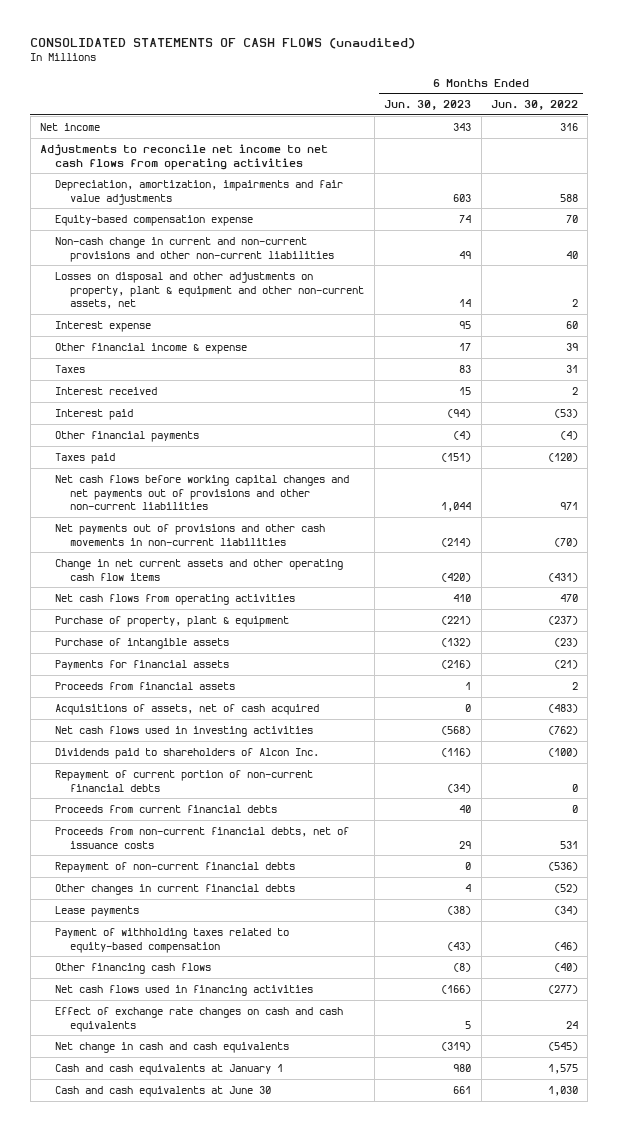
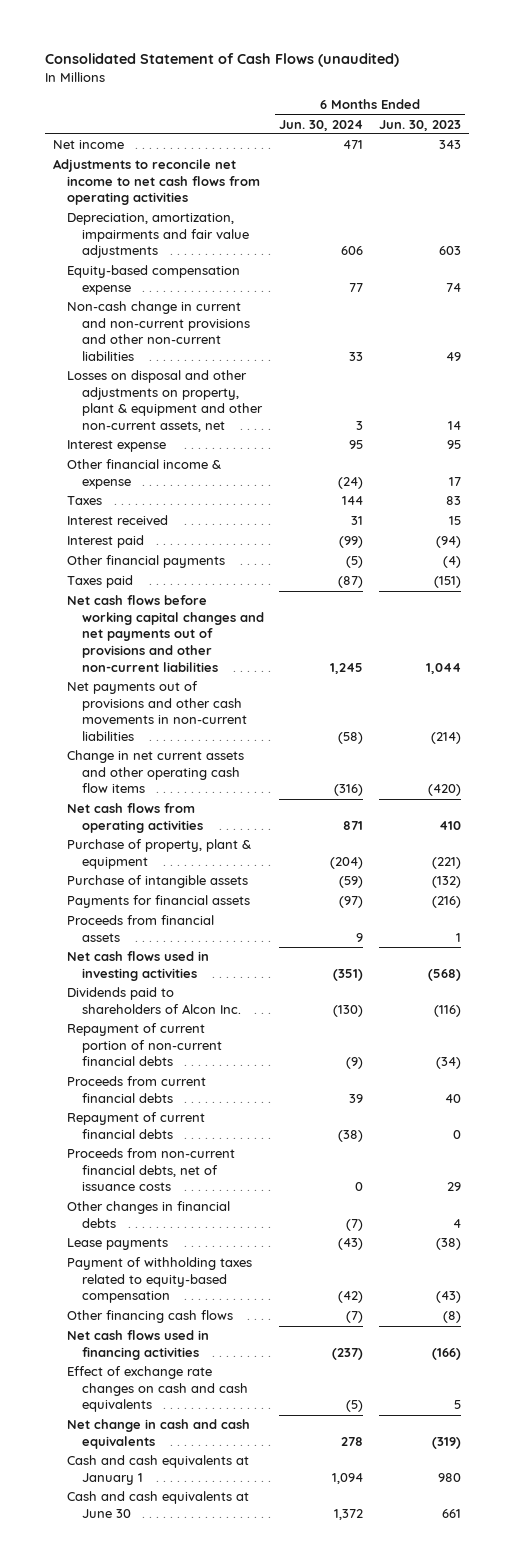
- CONSOLIDATED STATEMENTS OF CASH FLOWS (unaudited)
+ Consolidated Statement of Cash Flows (unaudited)
- | 6 Months Ended Jun. 30, 2023 | 6 Months Ended Jun. 30, 2022
+ | 6 Months Ended Jun. 30, 2024 | 6 Months Ended Jun. 30, 2023
- Acquisitions of assets, net of cash acquired | 0 | (483)
+ Repayment of current financial debts | (38) | 0
- Repayment of non-current financial debts | 0 | (536)
- Other changes in current financial debts | 4 | (52)
+ Other changes in financial debts | (7) | 4

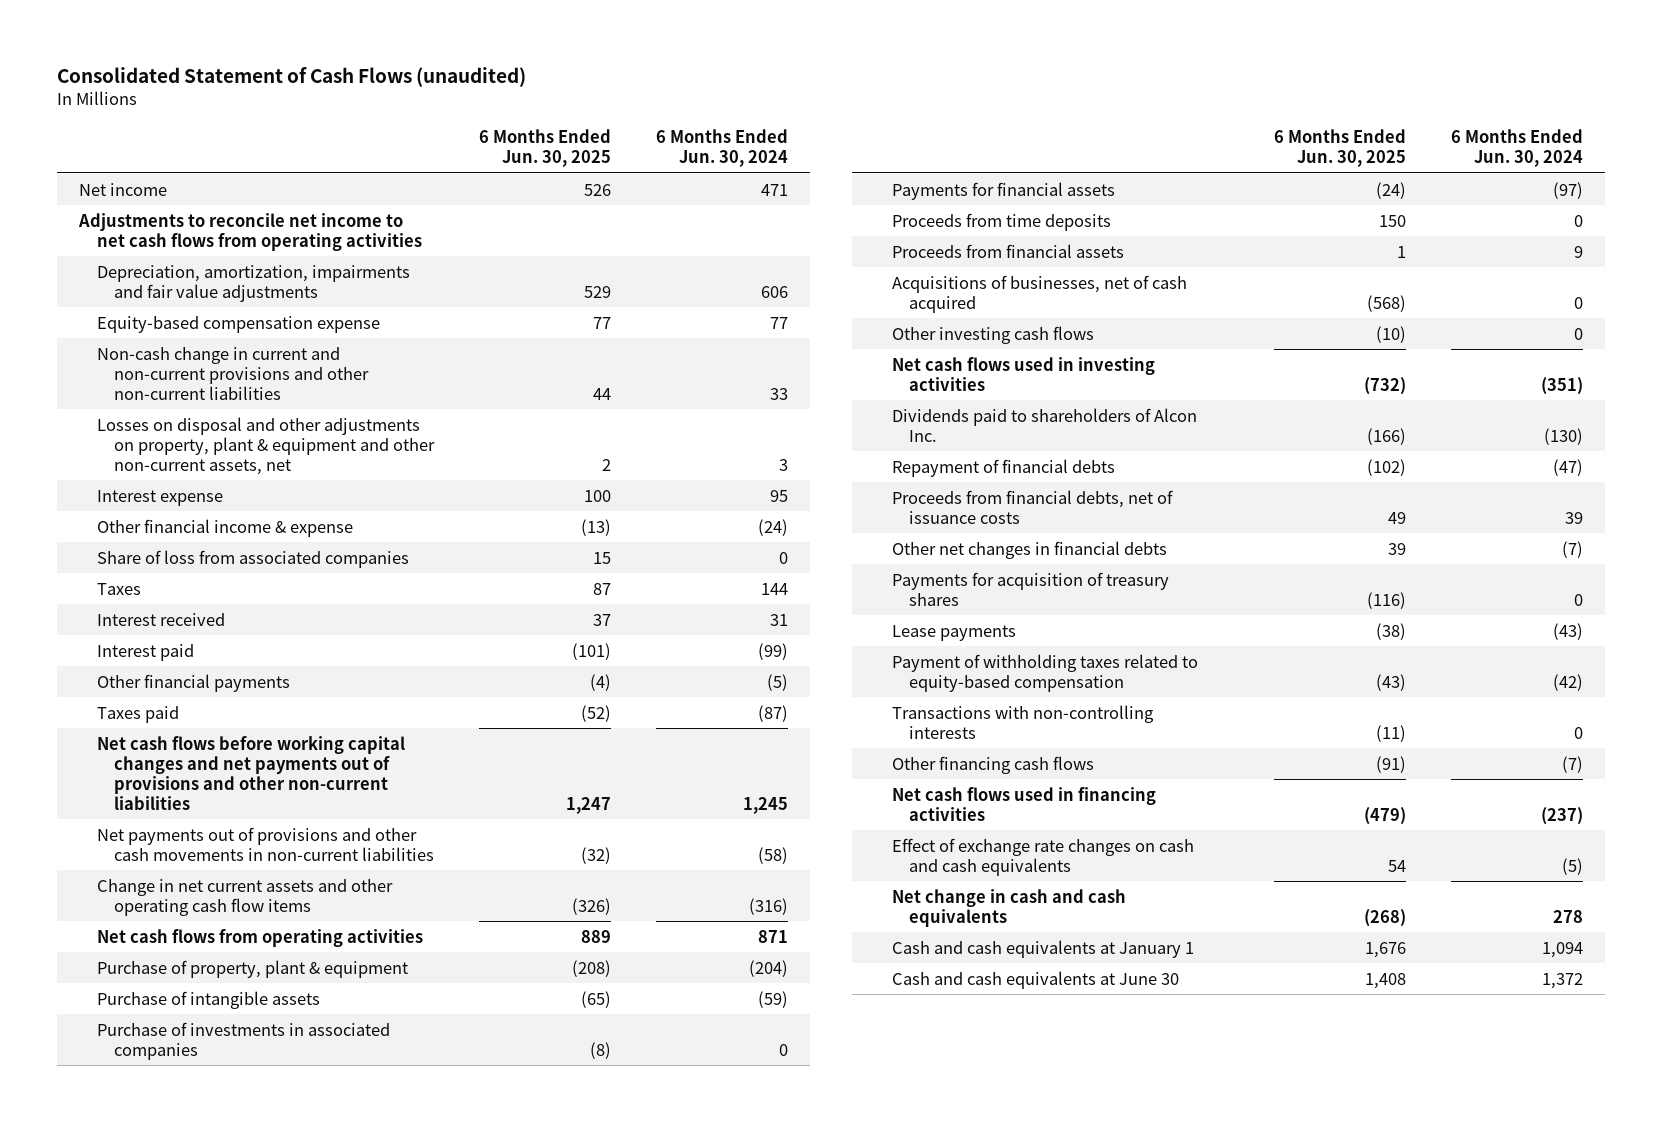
- | 6 Months Ended Jun. 30, 2024 | 6 Months Ended Jun. 30, 2023
+ | 6 Months Ended Jun. 30, 2025 | 6 Months Ended Jun. 30, 2024
+ Share of loss from associated companies | 15 | 0
+ Purchase of investments in associated companies | (8) | 0
+ Proceeds from time deposits | 150 | 0
+ Acquisitions of businesses, net of cash acquired | (568) | 0
+ Other investing cash flows | (10) | 0
- Repayment of current portion of non-current financial debts | (9) | (34)
- Proceeds from current financial debts | 39 | 40
- Repayment of current financial debts | (38) | 0
- Proceeds from non-current financial debts, net of issuance costs | 0 | 29
- Other changes in financial debts | (7) | 4
+ Repayment of financial debts | (102) | (47)
+ Proceeds from financial debts, net of issuance costs | 49 | 39
+ Other net changes in financial debts | 39 | (7)
+ Payments for acquisition of treasury shares | (116) | 0
+ Transactions with non-controlling interests | (11) | 0

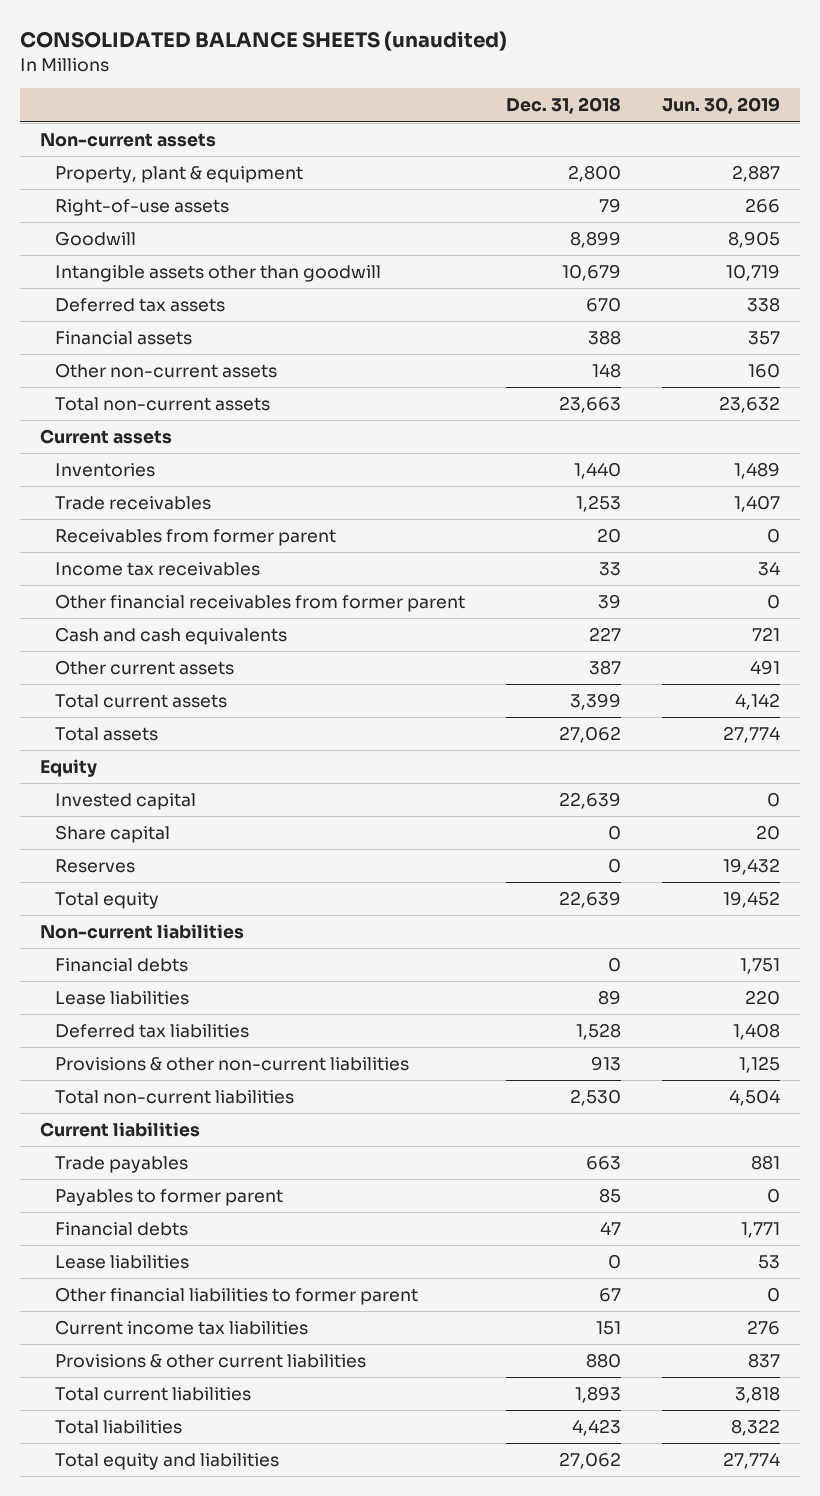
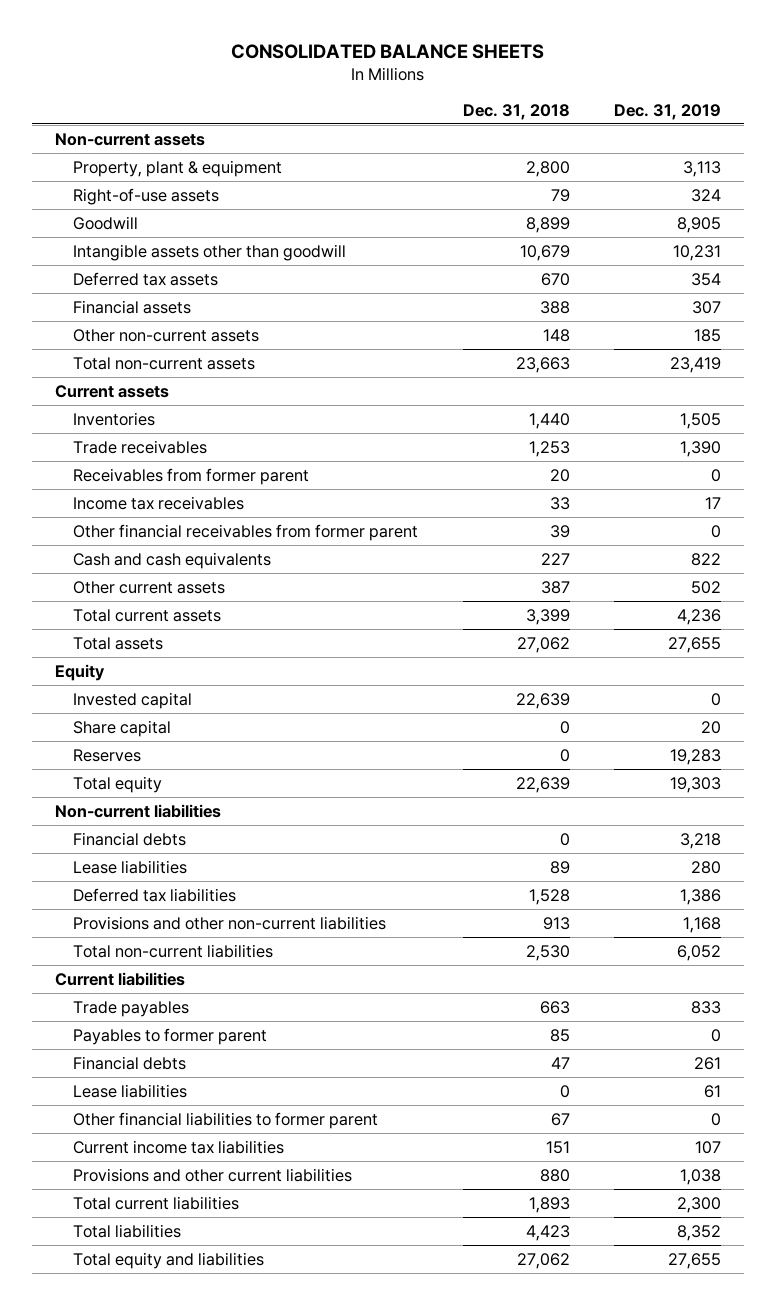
- CONSOLIDATED BALANCE SHEETS (unaudited)
+ CONSOLIDATED BALANCE SHEETS
- | Dec. 31, 2018 | Jun. 30, 2019
+ | Dec. 31, 2018 | Dec. 31, 2019
- Provisions & other non-current liabilities | 913 | 1,125
+ Provisions and other non-current liabilities | 913 | 1,168
- Provisions & other current liabilities | 880 | 837
+ Provisions and other current liabilities | 880 | 1,038

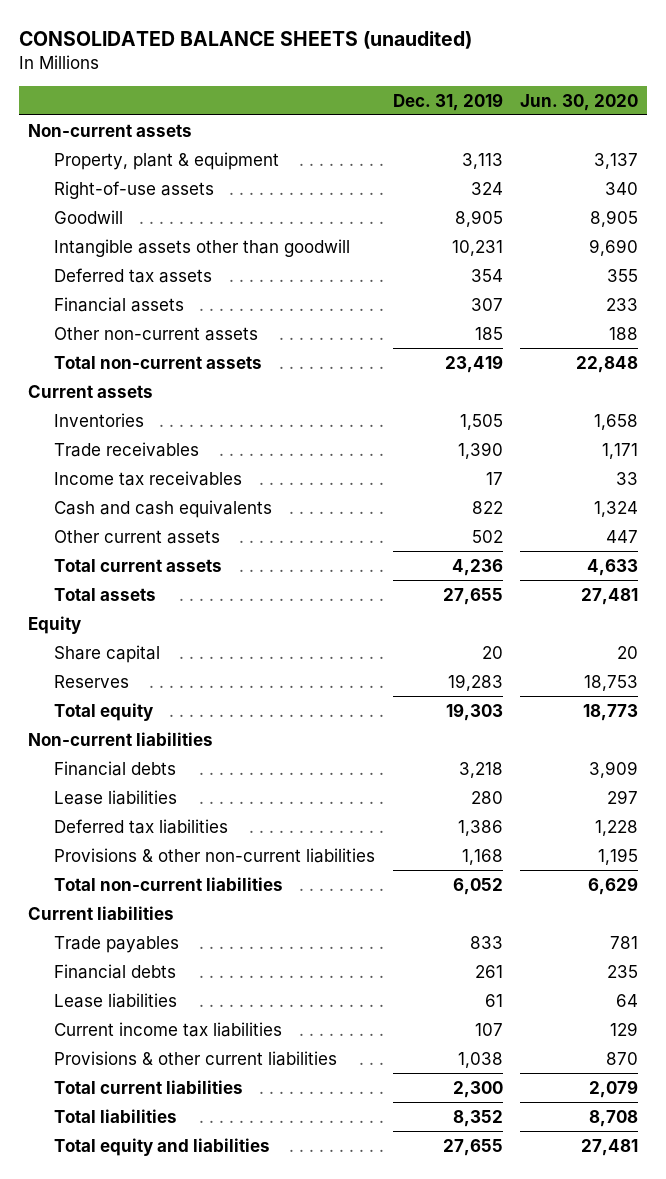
- CONSOLIDATED BALANCE SHEETS
+ CONSOLIDATED BALANCE SHEETS (unaudited)
- | Dec. 31, 2018 | Dec. 31, 2019
+ | Dec. 31, 2019 | Jun. 30, 2020
- Receivables from former parent | 20 | 0
- Other financial receivables from former parent | 39 | 0
- Invested capital | 22,639 | 0
- Provisions and other non-current liabilities | 913 | 1,168
+ Provisions & other non-current liabilities | 1,168 | 1,195
- Payables to former parent | 85 | 0
- Other financial liabilities to former parent | 67 | 0
- Provisions and other current liabilities | 880 | 1,038
+ Provisions & other current liabilities | 1,038 | 870

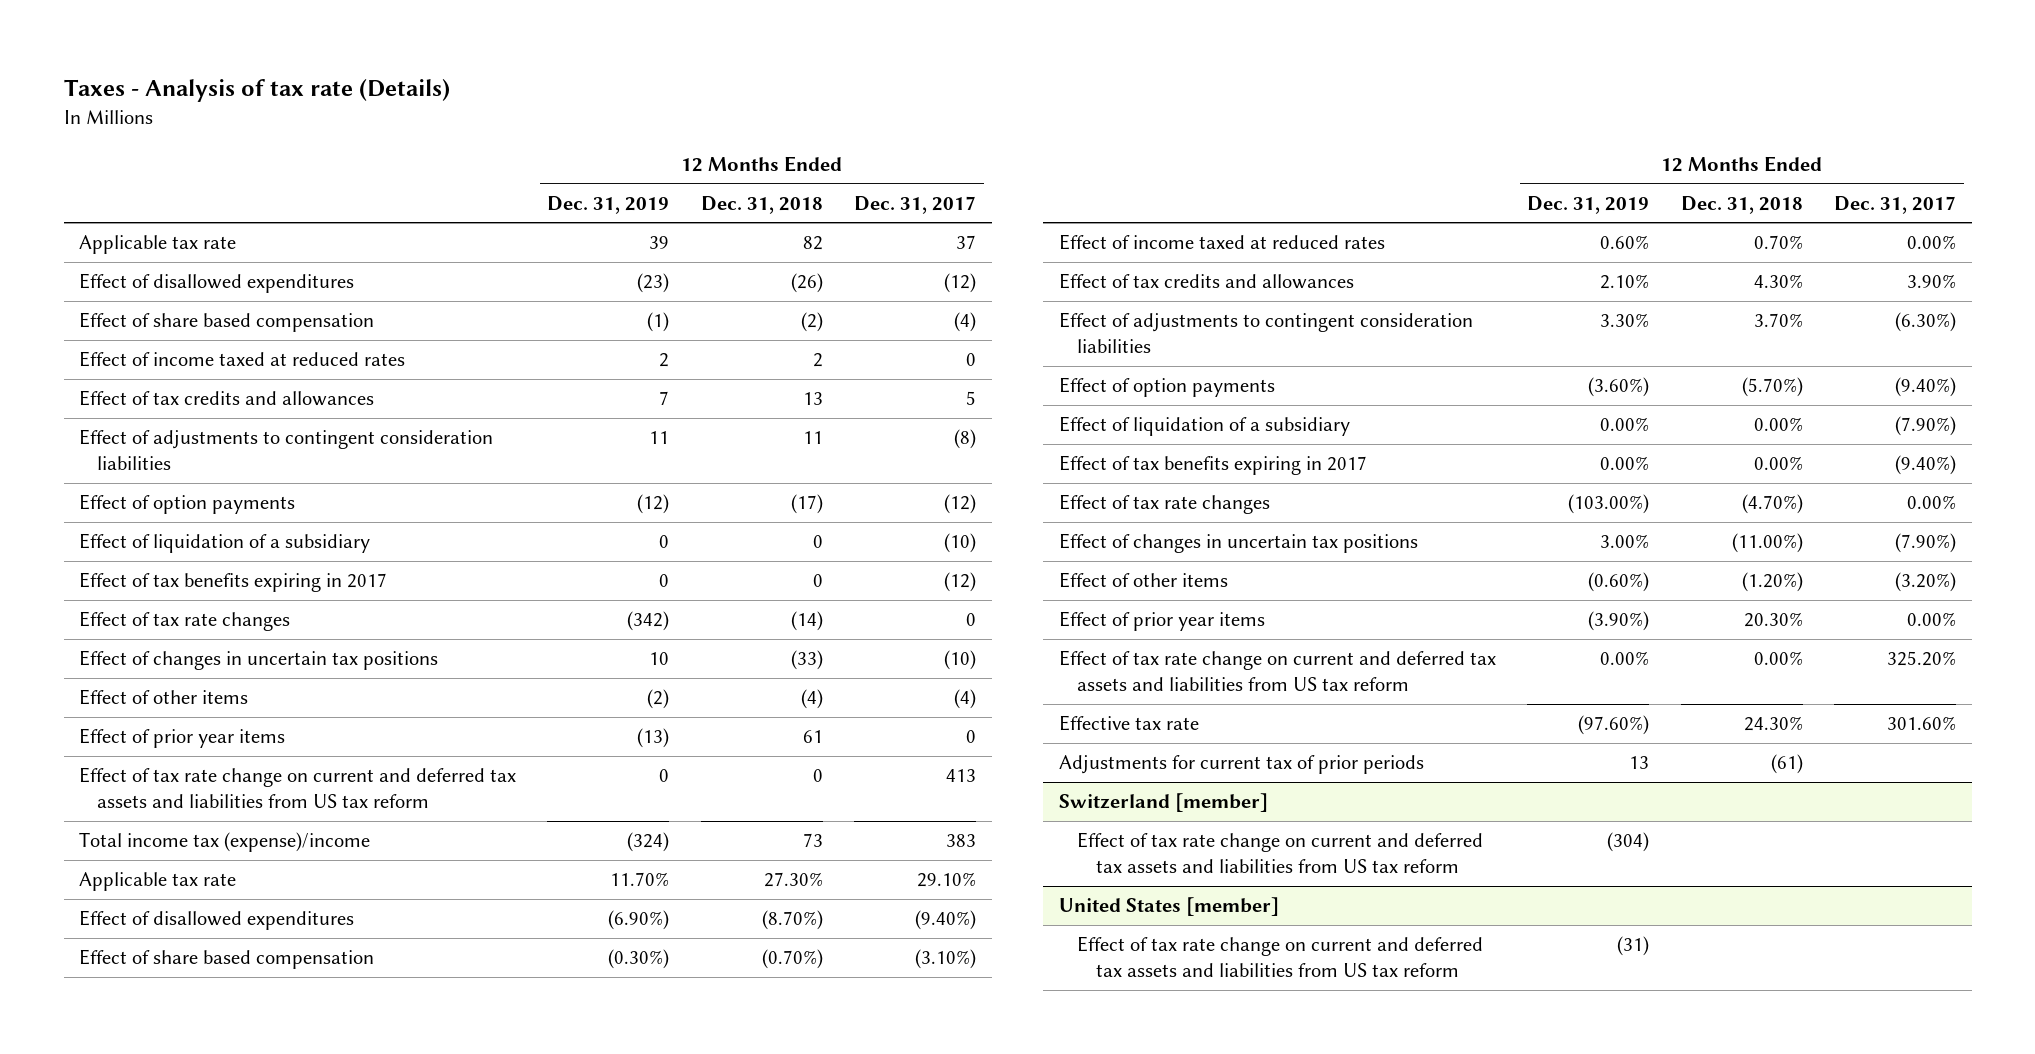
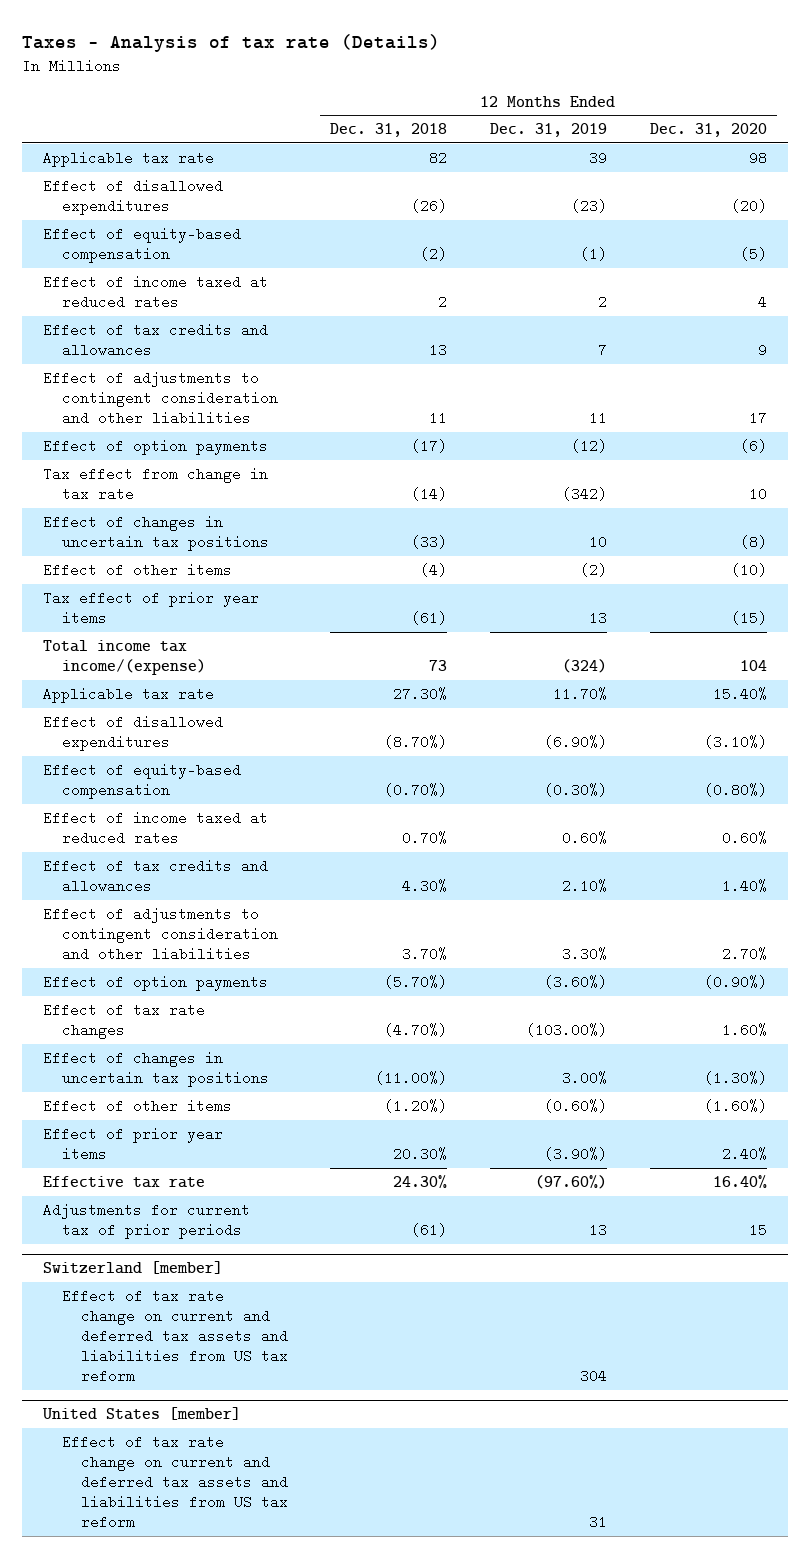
- | 12 Months Ended Dec. 31, 2019 | 12 Months Ended Dec. 31, 2018 | 12 Months Ended Dec. 31, 2017
+ | 12 Months Ended Dec. 31, 2018 | 12 Months Ended Dec. 31, 2019 | 12 Months Ended Dec. 31, 2020
- Effect of share based compensation | (1) | (2) | (4)
+ Effect of equity-based compensation | (2) | (1) | (5)
- Effect of adjustments to contingent consideration liabilities | 11 | 11 | (8)
+ Effect of adjustments to contingent consideration and other liabilities | 11 | 11 | 17
- Effect of liquidation of a subsidiary | 0 | 0 | (10)
- Effect of tax benefits expiring in 2017 | 0 | 0 | (12)
- Effect of tax rate changes | (342) | (14) | 0
+ Tax effect from change in tax rate | (14) | (342) | 10
- Effect of prior year items | (13) | 61 | 0
- Effect of tax rate change on current and deferred tax assets and liabilities from US tax reform | 0 | 0 | 413
- Total income tax (expense)/income | (324) | 73 | 383
+ Tax effect of prior year items | (61) | 13 | (15)
+ Total income tax income/(expense) | 73 | (324) | 104
- Effect of share based compensation | (0.30%) | (0.70%) | (3.10%)
+ Effect of equity-based compensation | (0.70%) | (0.30%) | (0.80%)
- Effect of adjustments to contingent consideration liabilities | 3.30% | 3.70% | (6.30%)
+ Effect of adjustments to contingent consideration and other liabilities | 3.70% | 3.30% | 2.70%
- Effect of liquidation of a subsidiary | 0.00% | 0.00% | (7.90%)
- Effect of tax benefits expiring in 2017 | 0.00% | 0.00% | (9.40%)
- Effect of tax rate change on current and deferred tax assets and liabilities from US tax reform | 0.00% | 0.00% | 325.20%
@ Switzerland [member]
- Effect of tax rate change on current and deferred tax assets and liabilities from US tax reform | (304) | |
+ Effect of tax rate change on current and deferred tax assets and liabilities from US tax reform | | 304 |
@ United States [member]
- Effect of tax rate change on current and deferred tax assets and liabilities from US tax reform | (31) | |
+ Effect of tax rate change on current and deferred tax assets and liabilities from US tax reform | | 31 |

